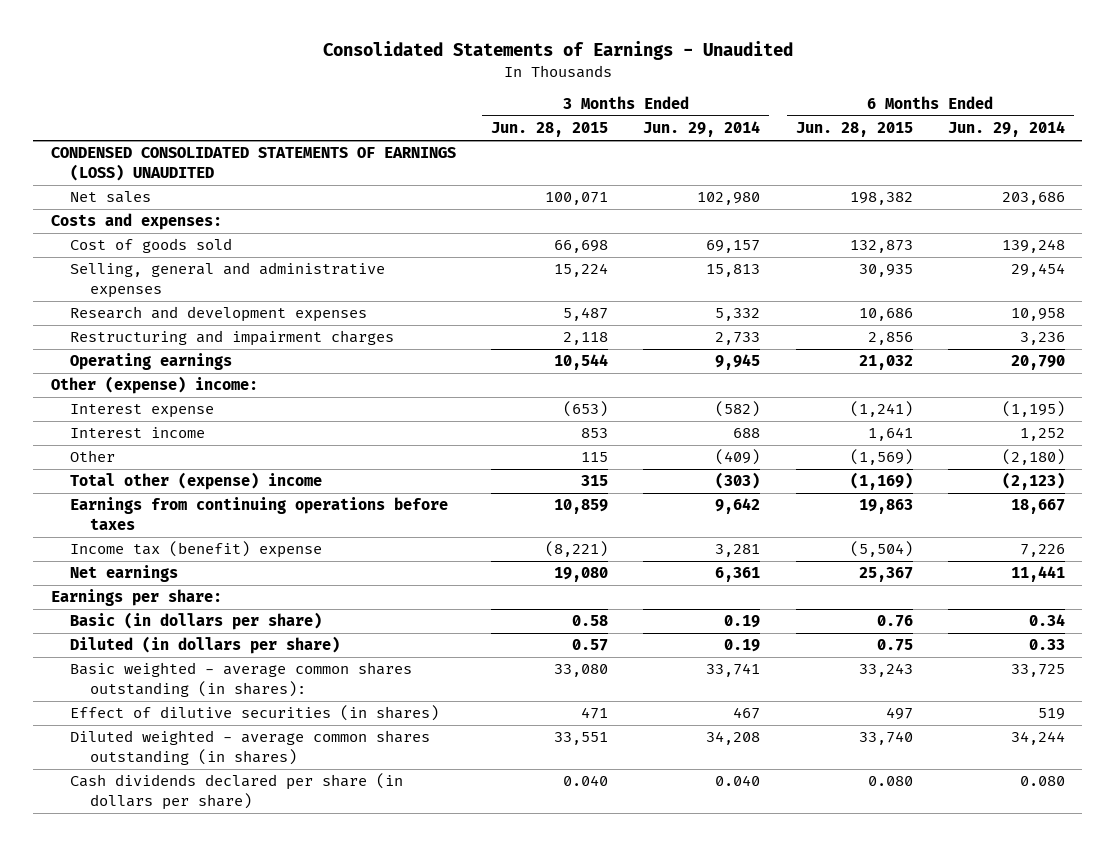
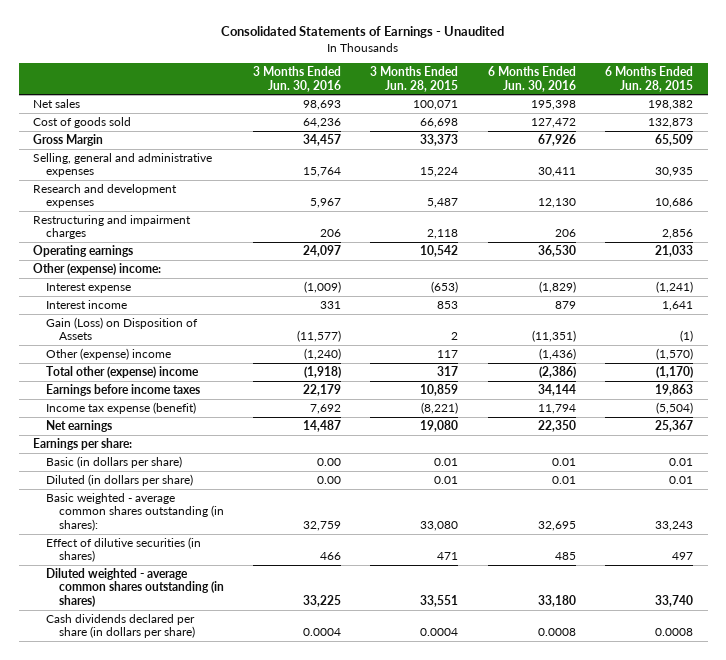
- | 3 Months Ended Jun. 28, 2015 | 3 Months Ended Jun. 29, 2014 | 6 Months Ended Jun. 28, 2015 | 6 Months Ended Jun. 29, 2014
+ | 3 Months Ended Jun. 30, 2016 | 3 Months Ended Jun. 28, 2015 | 6 Months Ended Jun. 30, 2016 | 6 Months Ended Jun. 28, 2015
- CONDENSED CONSOLIDATED STATEMENTS OF EARNINGS (LOSS) UNAUDITED
- Costs and expenses:
+ Gross Margin | 34,457 | 33,373 | 67,926 | 65,509
- Operating earnings | 10,544 | 9,945 | 21,032 | 20,790
+ Operating earnings | 24,097 | 10,542 | 36,530 | 21,033
- Other | 115 | (409) | (1,569) | (2,180)
- Total other (expense) income | 315 | (303) | (1,169) | (2,123)
- Earnings from continuing operations before taxes | 10,859 | 9,642 | 19,863 | 18,667
- Income tax (benefit) expense | (8,221) | 3,281 | (5,504) | 7,226
+ Gain (Loss) on Disposition of Assets | (11,577) | 2 | (11,351) | (1)
+ Other (expense) income | (1,240) | 117 | (1,436) | (1,570)
+ Total other (expense) income | (1,918) | 317 | (2,386) | (1,170)
+ Earnings before income taxes | 22,179 | 10,859 | 34,144 | 19,863
+ Income tax expense (benefit) | 7,692 | (8,221) | 11,794 | (5,504)
- Basic (in dollars per share) | 0.58 | 0.19 | 0.76 | 0.34
- Diluted (in dollars per share) | 0.57 | 0.19 | 0.75 | 0.33
+ Basic (in dollars per share) | 0.00 | 0.01 | 0.01 | 0.01
+ Diluted (in dollars per share) | 0.00 | 0.01 | 0.01 | 0.01
- Cash dividends declared per share (in dollars per share) | 0.040 | 0.040 | 0.080 | 0.080
+ Cash dividends declared per share (in dollars per share) | 0.0004 | 0.0004 | 0.0008 | 0.0008

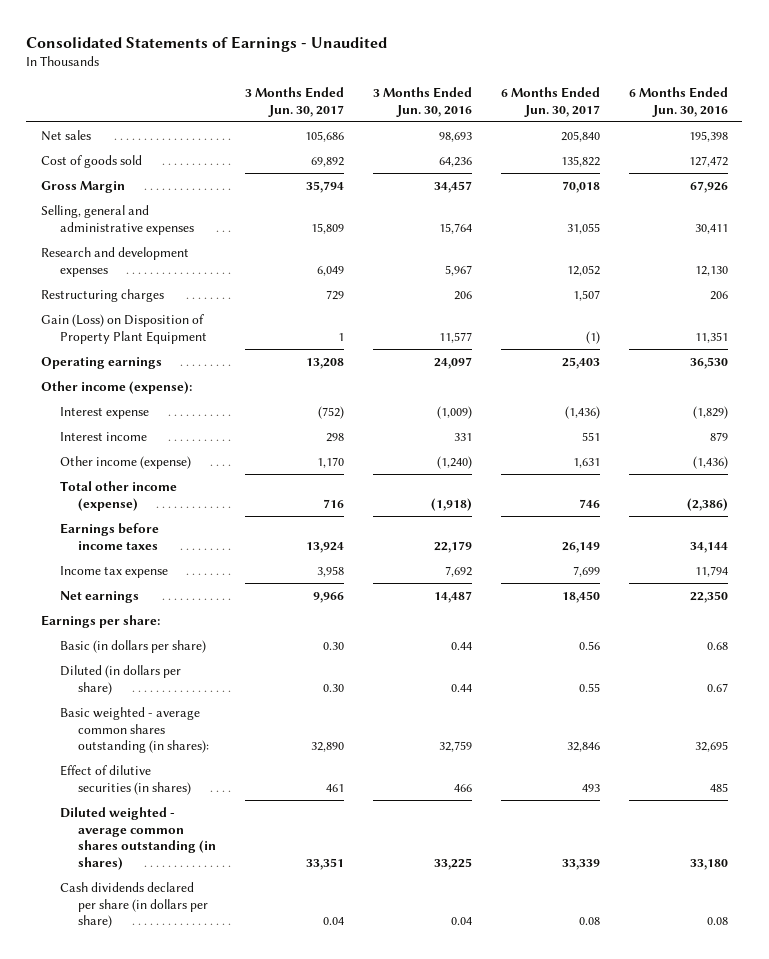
- | 3 Months Ended Jun. 30, 2016 | 3 Months Ended Jun. 28, 2015 | 6 Months Ended Jun. 30, 2016 | 6 Months Ended Jun. 28, 2015
+ | 3 Months Ended Jun. 30, 2017 | 3 Months Ended Jun. 30, 2016 | 6 Months Ended Jun. 30, 2017 | 6 Months Ended Jun. 30, 2016
- Restructuring and impairment charges | 206 | 2,118 | 206 | 2,856
+ Restructuring charges | 729 | 206 | 1,507 | 206
+ Gain (Loss) on Disposition of Property Plant Equipment | 1 | 11,577 | (1) | 11,351
- Other (expense) income:
+ Other income (expense):
- Gain (Loss) on Disposition of Assets | (11,577) | 2 | (11,351) | (1)
- Other (expense) income | (1,240) | 117 | (1,436) | (1,570)
- Total other (expense) income | (1,918) | 317 | (2,386) | (1,170)
+ Other income (expense) | 1,170 | (1,240) | 1,631 | (1,436)
+ Total other income (expense) | 716 | (1,918) | 746 | (2,386)
- Income tax expense (benefit) | 7,692 | (8,221) | 11,794 | (5,504)
+ Income tax expense | 3,958 | 7,692 | 7,699 | 11,794
- Basic (in dollars per share) | 0.00 | 0.01 | 0.01 | 0.01
- Diluted (in dollars per share) | 0.00 | 0.01 | 0.01 | 0.01
+ Basic (in dollars per share) | 0.30 | 0.44 | 0.56 | 0.68
+ Diluted (in dollars per share) | 0.30 | 0.44 | 0.55 | 0.67
- Cash dividends declared per share (in dollars per share) | 0.0004 | 0.0004 | 0.0008 | 0.0008
+ Cash dividends declared per share (in dollars per share) | 0.04 | 0.04 | 0.08 | 0.08

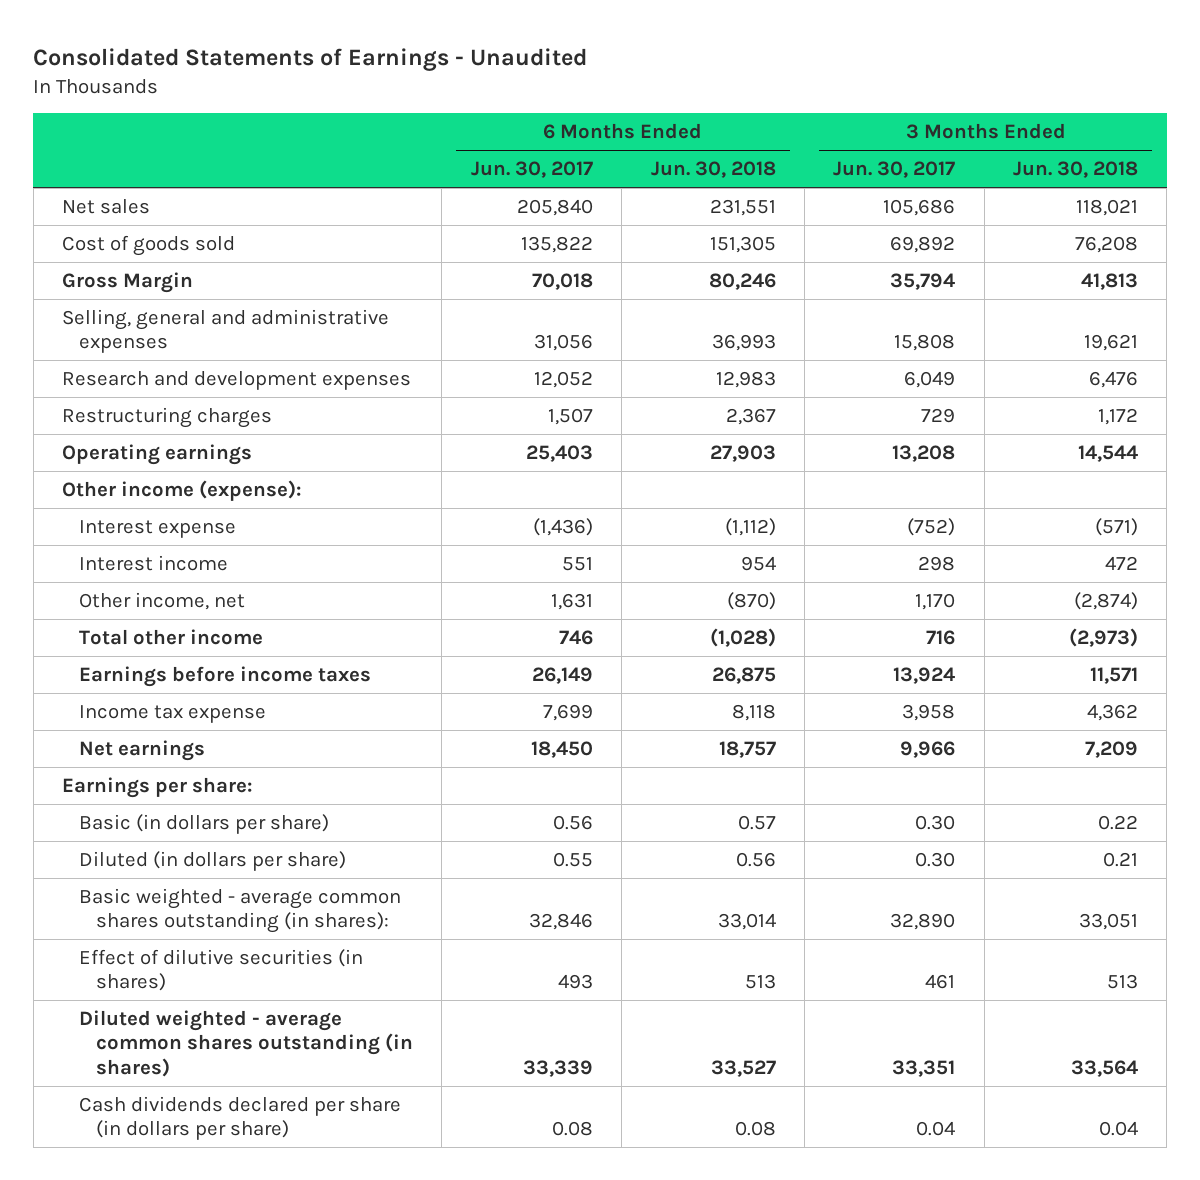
- | 3 Months Ended Jun. 30, 2017 | 3 Months Ended Jun. 30, 2016 | 6 Months Ended Jun. 30, 2017 | 6 Months Ended Jun. 30, 2016
+ | 6 Months Ended Jun. 30, 2017 | 6 Months Ended Jun. 30, 2018 | 3 Months Ended Jun. 30, 2017 | 3 Months Ended Jun. 30, 2018
- Selling, general and administrative expenses | 15,809 | 15,764 | 31,055 | 30,411
+ Selling, general and administrative expenses | 31,056 | 36,993 | 15,808 | 19,621
- Gain (Loss) on Disposition of Property Plant Equipment | 1 | 11,577 | (1) | 11,351
- Other income (expense) | 1,170 | (1,240) | 1,631 | (1,436)
- Total other income (expense) | 716 | (1,918) | 746 | (2,386)
+ Other income, net | 1,631 | (870) | 1,170 | (2,874)
+ Total other income | 746 | (1,028) | 716 | (2,973)

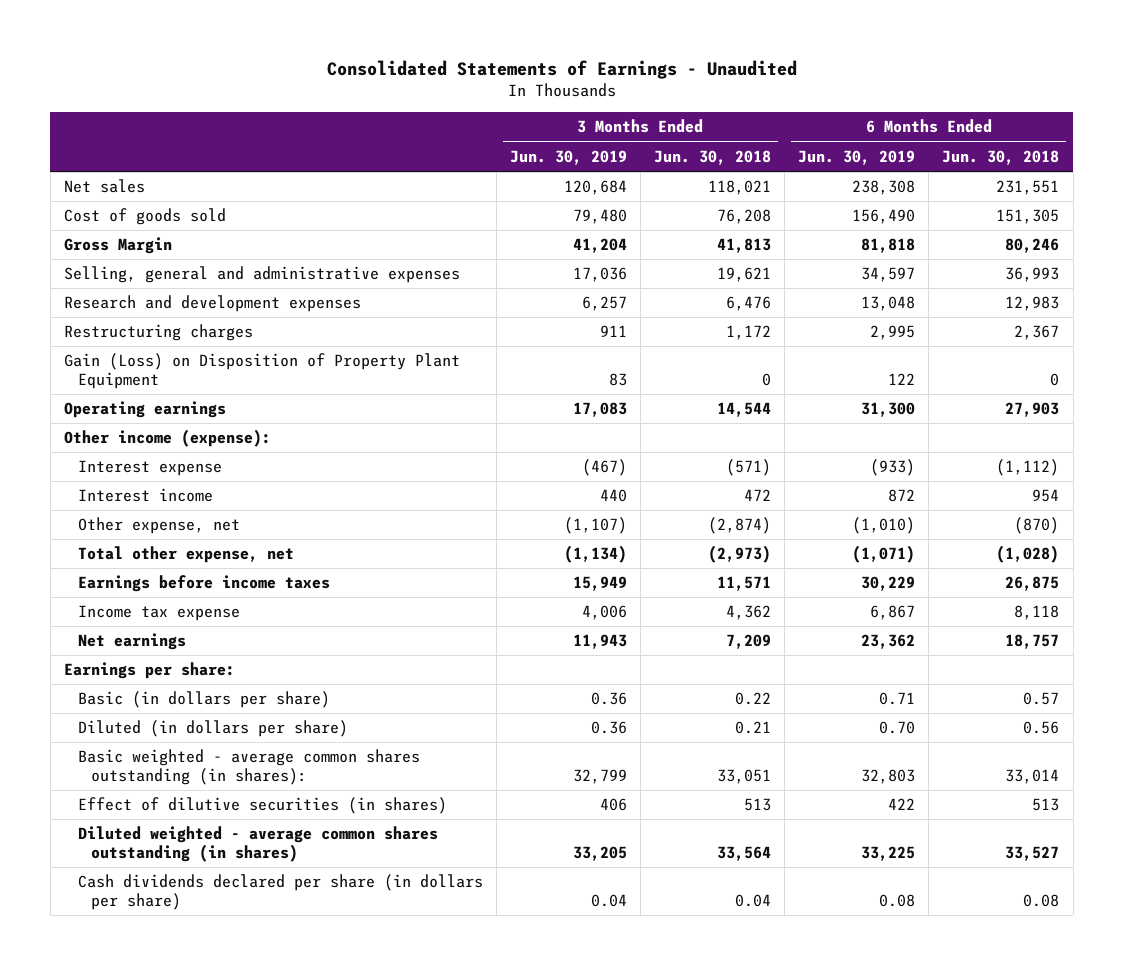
- | 6 Months Ended Jun. 30, 2017 | 6 Months Ended Jun. 30, 2018 | 3 Months Ended Jun. 30, 2017 | 3 Months Ended Jun. 30, 2018
+ | 3 Months Ended Jun. 30, 2019 | 3 Months Ended Jun. 30, 2018 | 6 Months Ended Jun. 30, 2019 | 6 Months Ended Jun. 30, 2018
+ Gain (Loss) on Disposition of Property Plant Equipment | 83 | 0 | 122 | 0
- Other income, net | 1,631 | (870) | 1,170 | (2,874)
- Total other income | 746 | (1,028) | 716 | (2,973)
+ Other expense, net | (1,107) | (2,874) | (1,010) | (870)
+ Total other expense, net | (1,134) | (2,973) | (1,071) | (1,028)

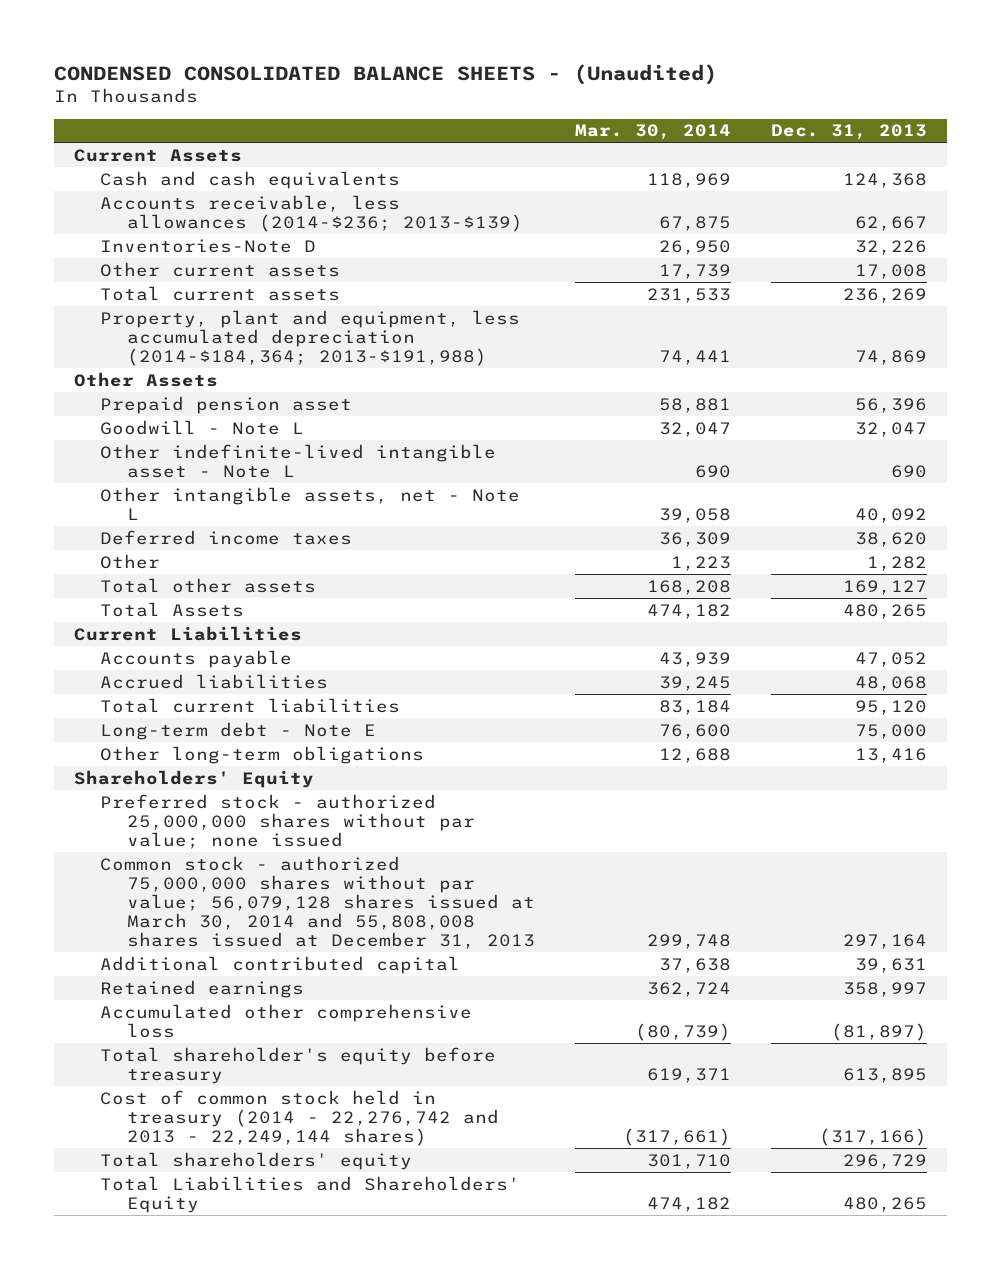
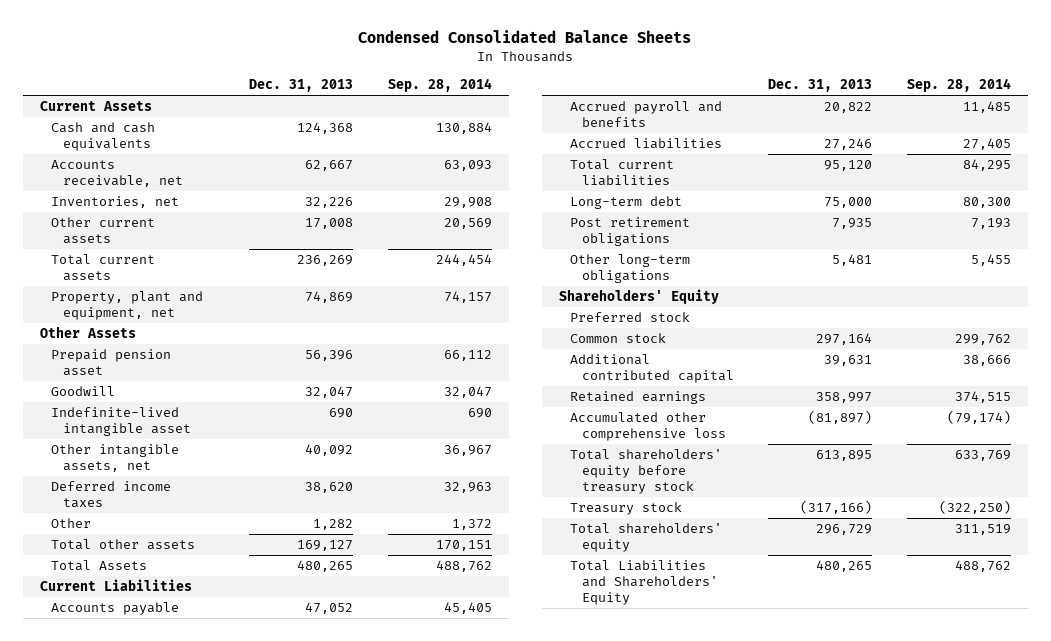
- CONDENSED CONSOLIDATED BALANCE SHEETS - (Unaudited)
+ Condensed Consolidated Balance Sheets
- | Mar. 30, 2014 | Dec. 31, 2013
+ | Dec. 31, 2013 | Sep. 28, 2014
- Accounts receivable, less allowances (2014-$236; 2013-$139) | 67,875 | 62,667
- Inventories-Note D | 26,950 | 32,226
+ Accounts receivable, net | 62,667 | 63,093
+ Inventories, net | 32,226 | 29,908
- Property, plant and equipment, less accumulated depreciation (2014-$184,364; 2013-$191,988) | 74,441 | 74,869
+ Property, plant and equipment, net | 74,869 | 74,157
- Goodwill - Note L | 32,047 | 32,047
- Other indefinite-lived intangible asset - Note L | 690 | 690
- Other intangible assets, net - Note L | 39,058 | 40,092
+ Goodwill | 32,047 | 32,047
+ Indefinite-lived intangible asset | 690 | 690
+ Other intangible assets, net | 40,092 | 36,967
- Accrued liabilities | 39,245 | 48,068
+ Accrued payroll and benefits | 20,822 | 11,485
+ Accrued liabilities | 27,246 | 27,405
- Long-term debt - Note E | 76,600 | 75,000
- Other long-term obligations | 12,688 | 13,416
+ Long-term debt | 75,000 | 80,300
+ Post retirement obligations | 7,935 | 7,193
+ Other long-term obligations | 5,481 | 5,455
- Preferred stock - authorized 25,000,000 shares without par value; none issued
- Common stock - authorized 75,000,000 shares without par value; 56,079,128 shares issued at March 30, 2014 and 55,808,008 shares issued at December 31, 2013 | 299,748 | 297,164
+ Preferred stock
+ Common stock | 297,164 | 299,762
- Total shareholder's equity before treasury | 619,371 | 613,895
- Cost of common stock held in treasury (2014 - 22,276,742 and 2013 - 22,249,144 shares) | (317,661) | (317,166)
+ Total shareholders' equity before treasury stock | 613,895 | 633,769
+ Treasury stock | (317,166) | (322,250)

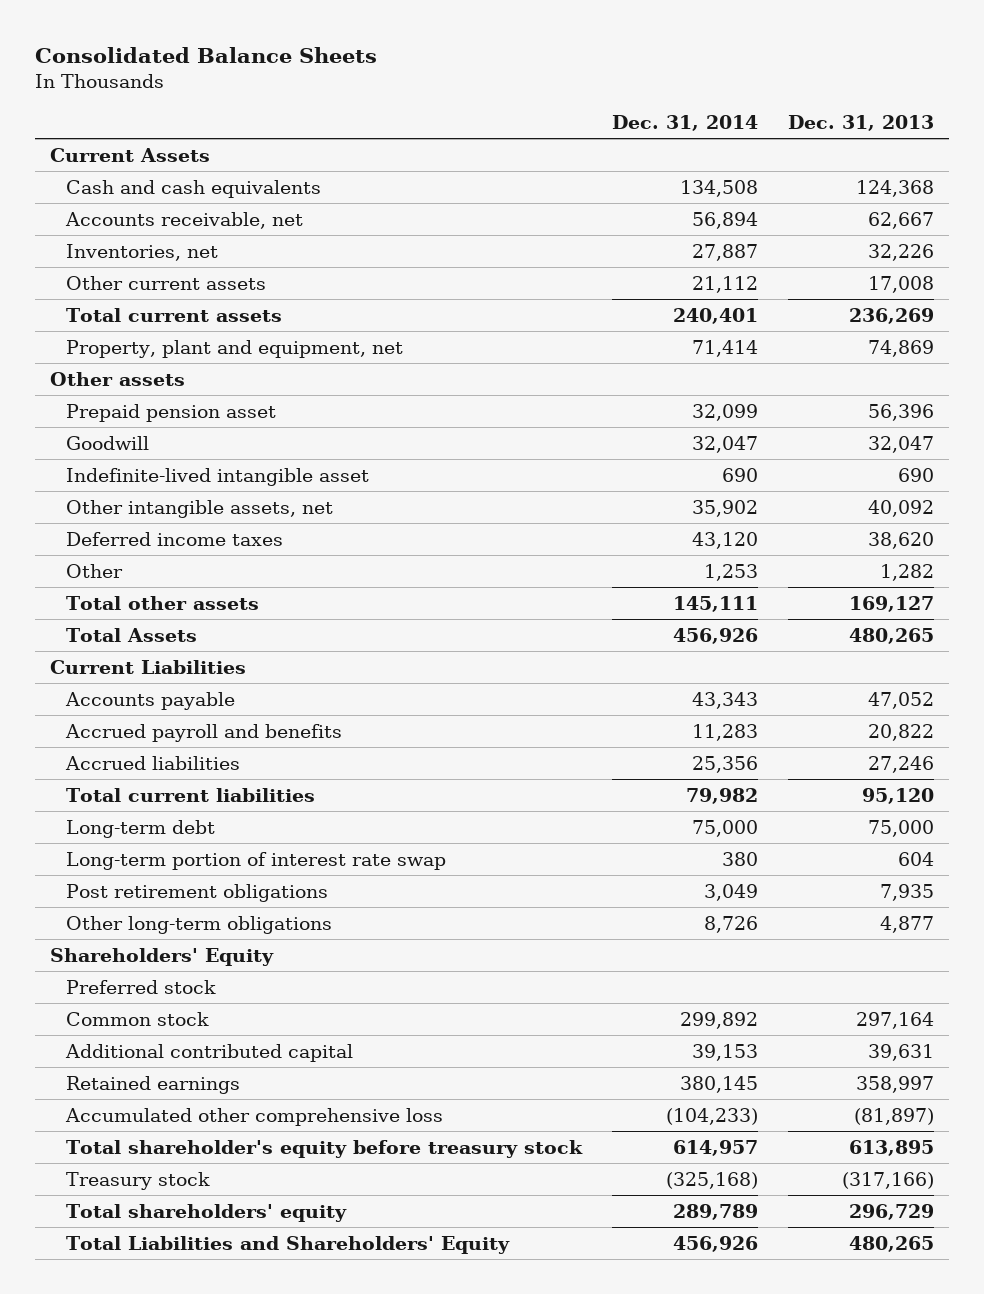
- Condensed Consolidated Balance Sheets
+ Consolidated Balance Sheets
- | Dec. 31, 2013 | Sep. 28, 2014
+ | Dec. 31, 2014 | Dec. 31, 2013
- Other Assets
+ Other assets
+ Long-term portion of interest rate swap | 380 | 604
- Other long-term obligations | 5,481 | 5,455
+ Other long-term obligations | 8,726 | 4,877
- Total shareholders' equity before treasury stock | 613,895 | 633,769
+ Total shareholder's equity before treasury stock | 614,957 | 613,895

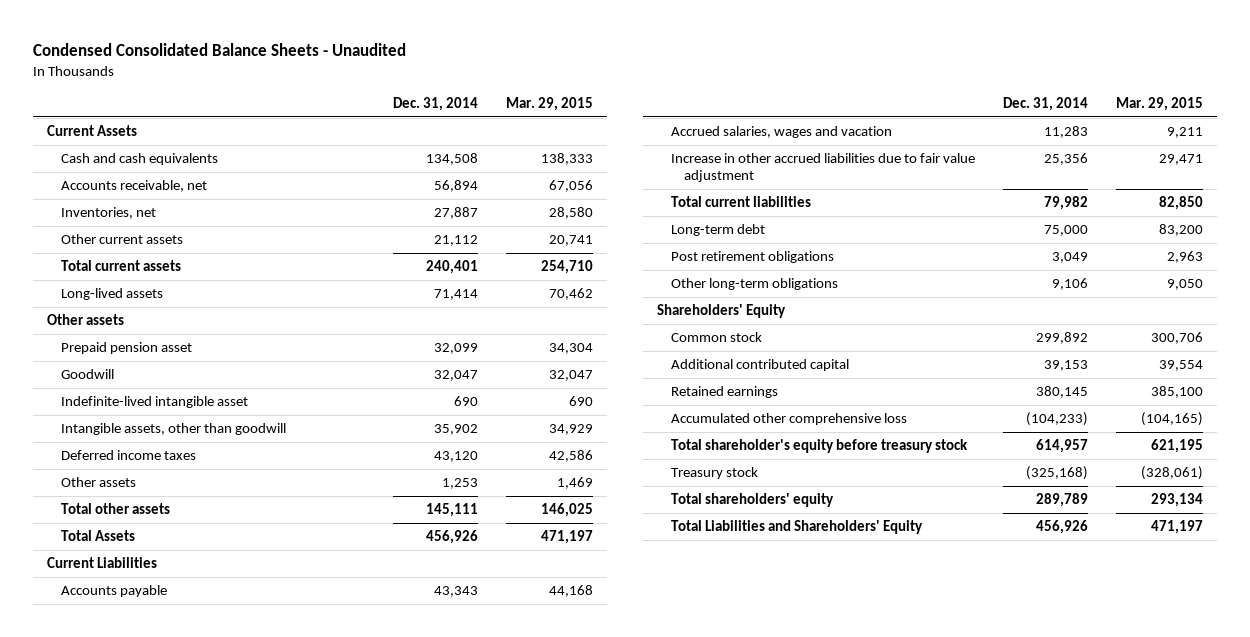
- Consolidated Balance Sheets
+ Condensed Consolidated Balance Sheets - Unaudited
- | Dec. 31, 2014 | Dec. 31, 2013
+ | Dec. 31, 2014 | Mar. 29, 2015
- Property, plant and equipment, net | 71,414 | 74,869
+ Long-lived assets | 71,414 | 70,462
- Other intangible assets, net | 35,902 | 40,092
+ Intangible assets, other than goodwill | 35,902 | 34,929
- Other | 1,253 | 1,282
+ Other assets | 1,253 | 1,469
- Accrued payroll and benefits | 11,283 | 20,822
- Accrued liabilities | 25,356 | 27,246
+ Accrued salaries, wages and vacation | 11,283 | 9,211
+ Increase in other accrued liabilities due to fair value adjustment | 25,356 | 29,471
- Long-term portion of interest rate swap | 380 | 604
- Other long-term obligations | 8,726 | 4,877
+ Other long-term obligations | 9,106 | 9,050
- Preferred stock

